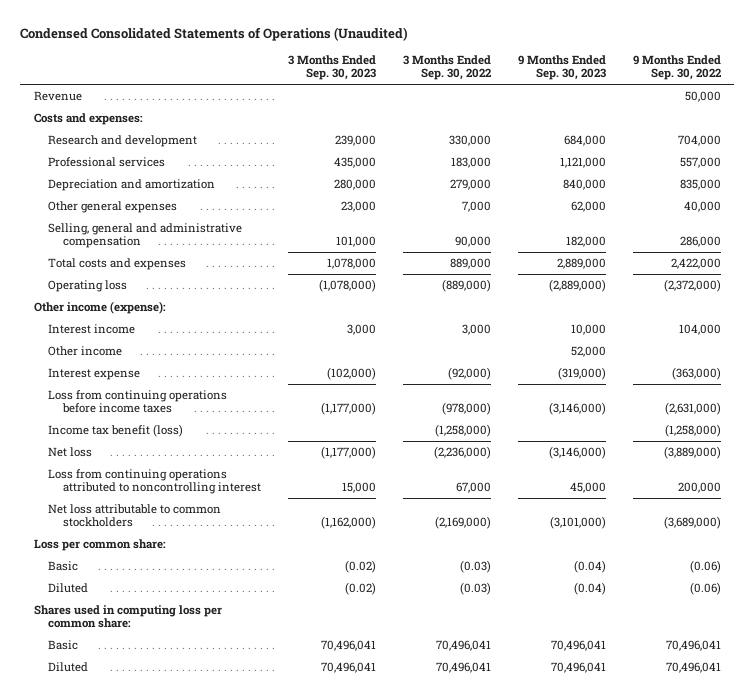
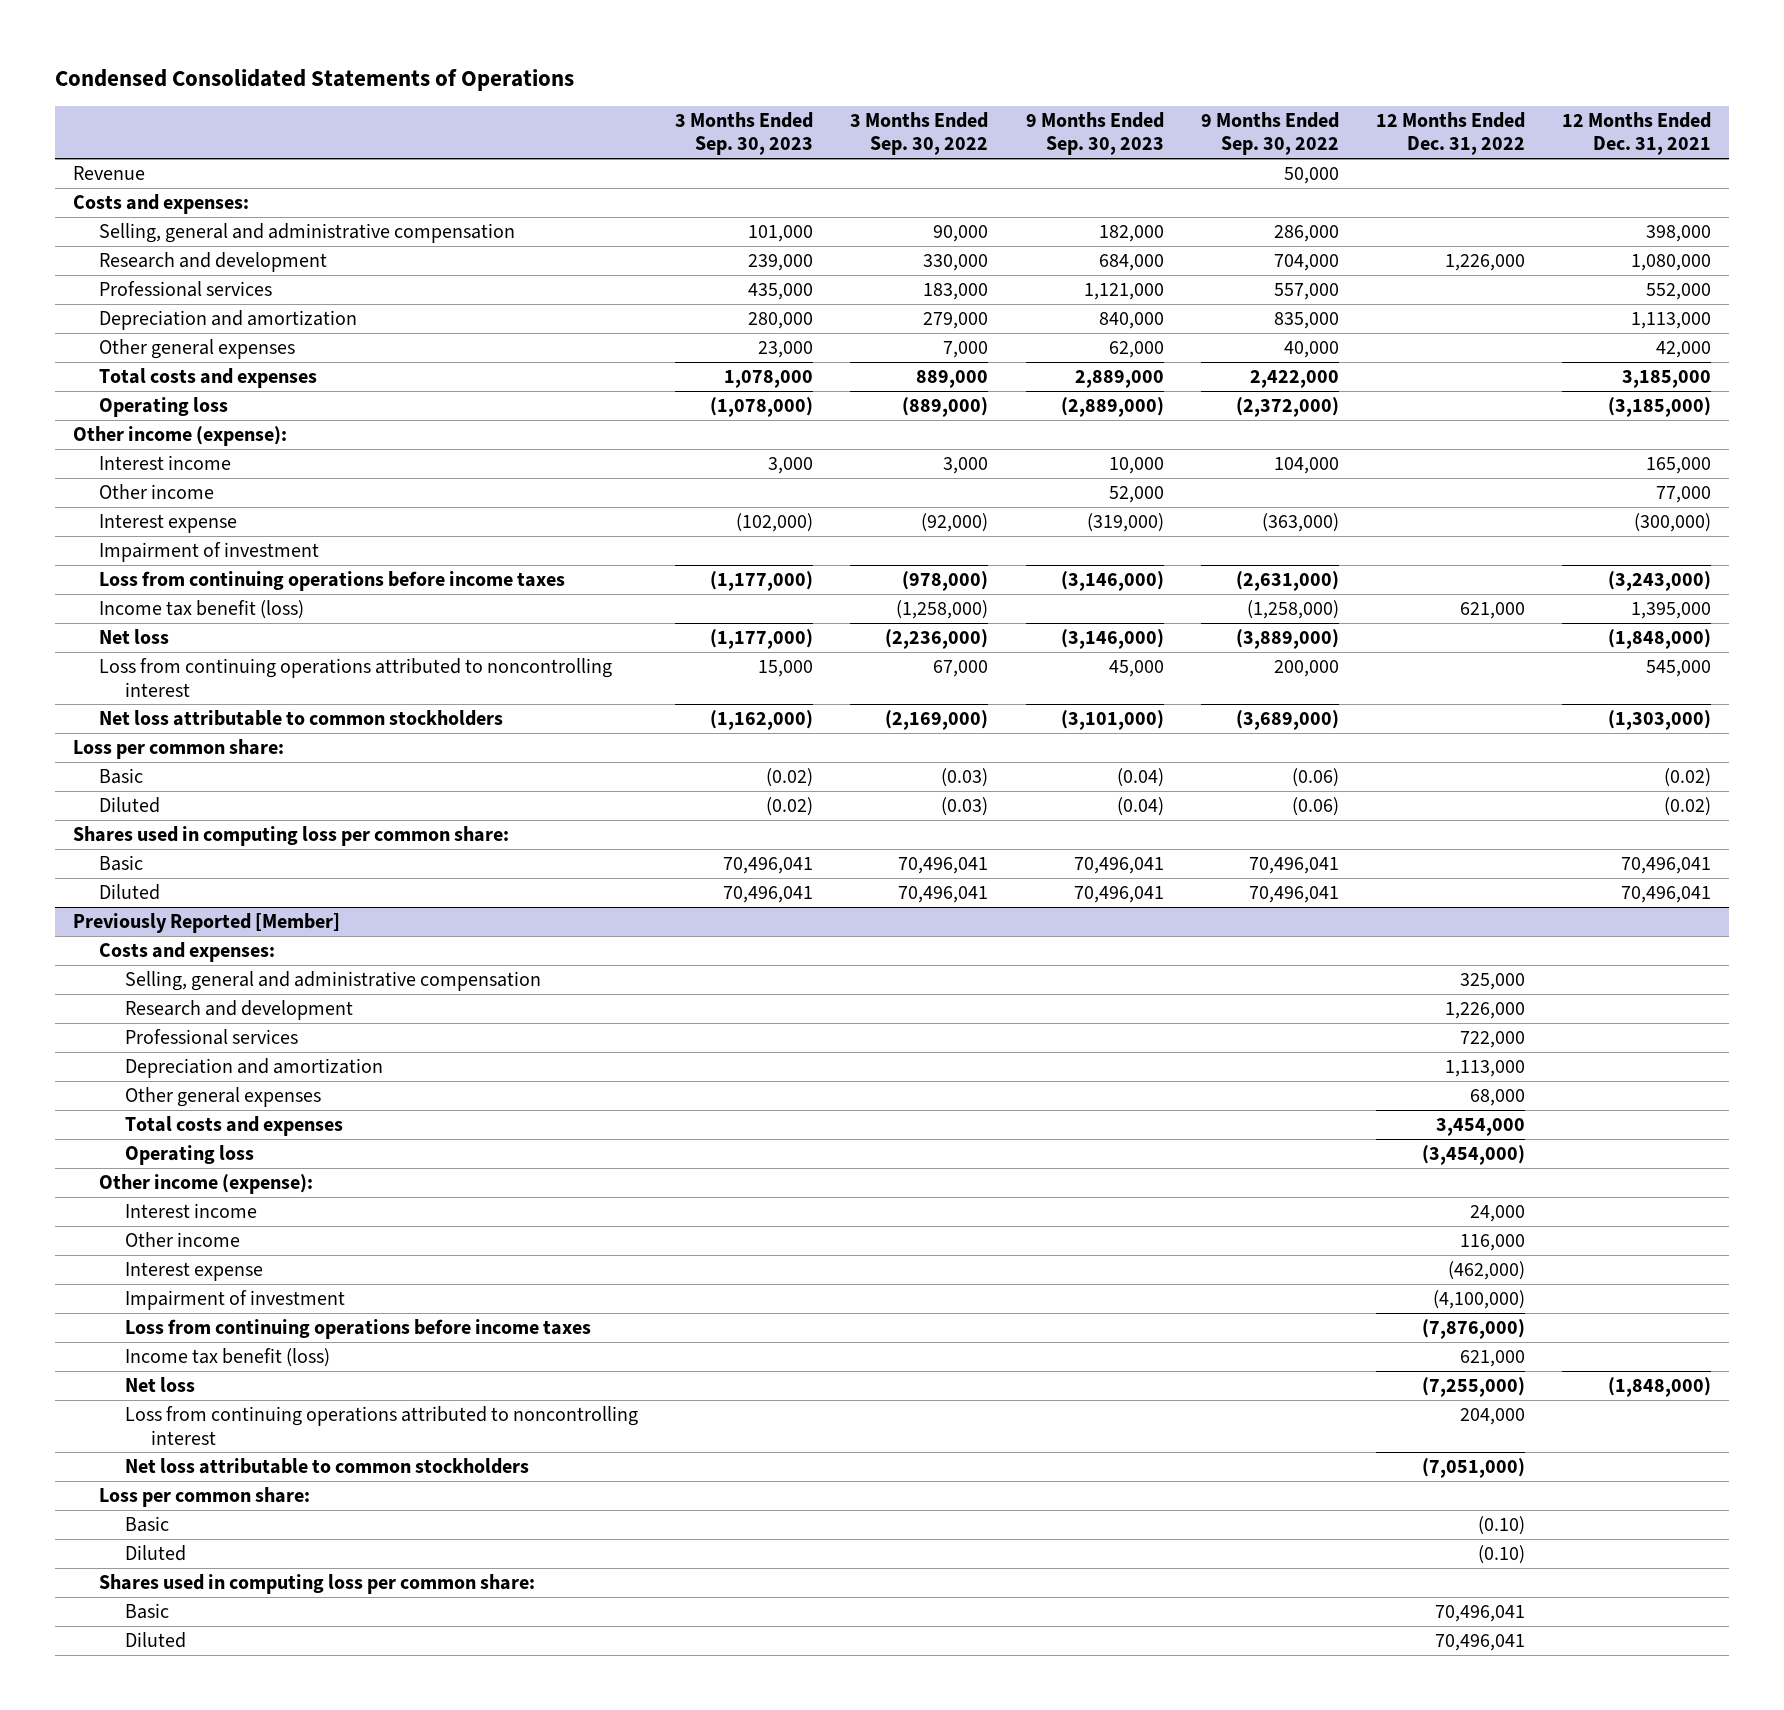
- Condensed Consolidated Statements of Operations (Unaudited)
+ Condensed Consolidated Statements of Operations
- | 3 Months Ended Sep. 30, 2023 | 3 Months Ended Sep. 30, 2022 | 9 Months Ended Sep. 30, 2023 | 9 Months Ended Sep. 30, 2022
+ | 3 Months Ended Sep. 30, 2023 | 3 Months Ended Sep. 30, 2022 | 9 Months Ended Sep. 30, 2023 | 9 Months Ended Sep. 30, 2022 | 12 Months Ended Dec. 31, 2022 | 12 Months Ended Dec. 31, 2021
moved up: Selling, general and administrative compensation | 101,000 | 90,000 | 182,000 | 286,000 | | 398,000
+ Impairment of investment
+ Previously Reported [Member]
+ Costs and expenses:
+ Selling, general and administrative compensation | | | | | 325,000 |
+ Research and development | | | | | 1,226,000 |
+ Professional services | | | | | 722,000 |
+ Depreciation and amortization | | | | | 1,113,000 |
+ Other general expenses | | | | | 68,000 |
+ Total costs and expenses | | | | | 3,454,000 |
+ Operating loss | | | | | (3,454,000) |
+ Other income (expense):
+ Interest income | | | | | 24,000 |
+ Other income | | | | | 116,000 |
+ Interest expense | | | | | (462,000) |
+ Impairment of investment | | | | | (4,100,000) |
+ Loss from continuing operations before income taxes | | | | | (7,876,000) |
+ Income tax benefit (loss) | | | | | 621,000 |
+ Net loss | | | | | (7,255,000) | (1,848,000)
+ Loss from continuing operations attributed to noncontrolling interest | | | | | 204,000 |
+ Net loss attributable to common stockholders | | | | | (7,051,000) |
+ Loss per common share:
+ Basic | | | | | (0.10) |
+ Diluted | | | | | (0.10) |
+ Shares used in computing loss per common share:
+ Basic | | | | | 70,496,041 |
+ Diluted | | | | | 70,496,041 |

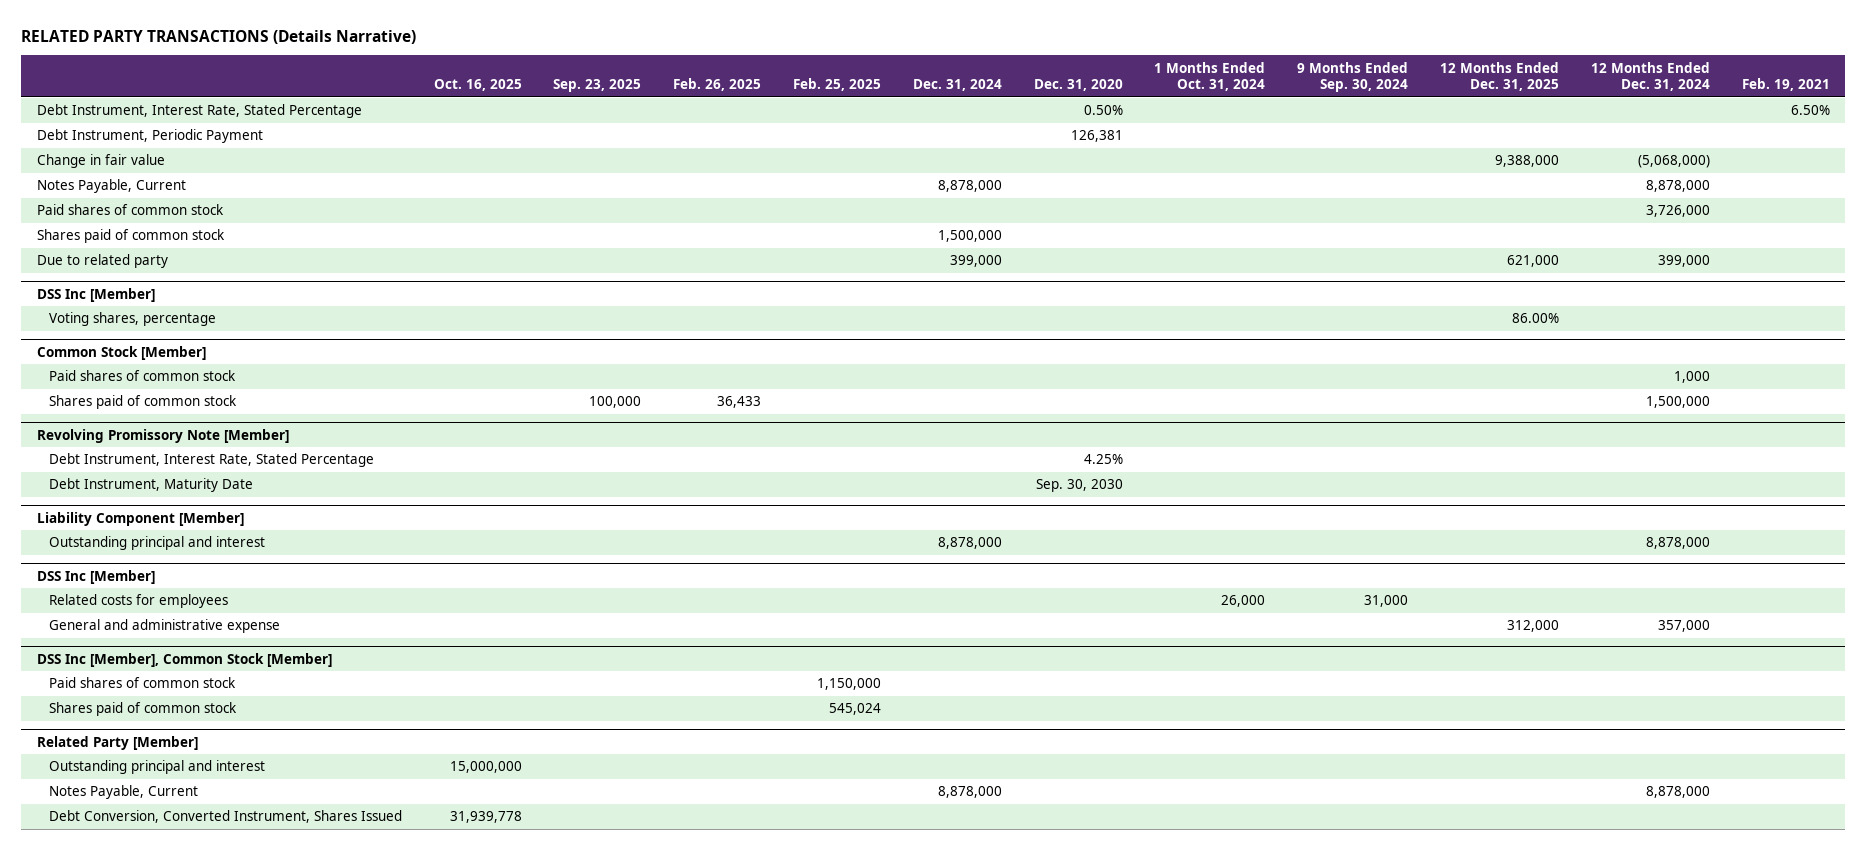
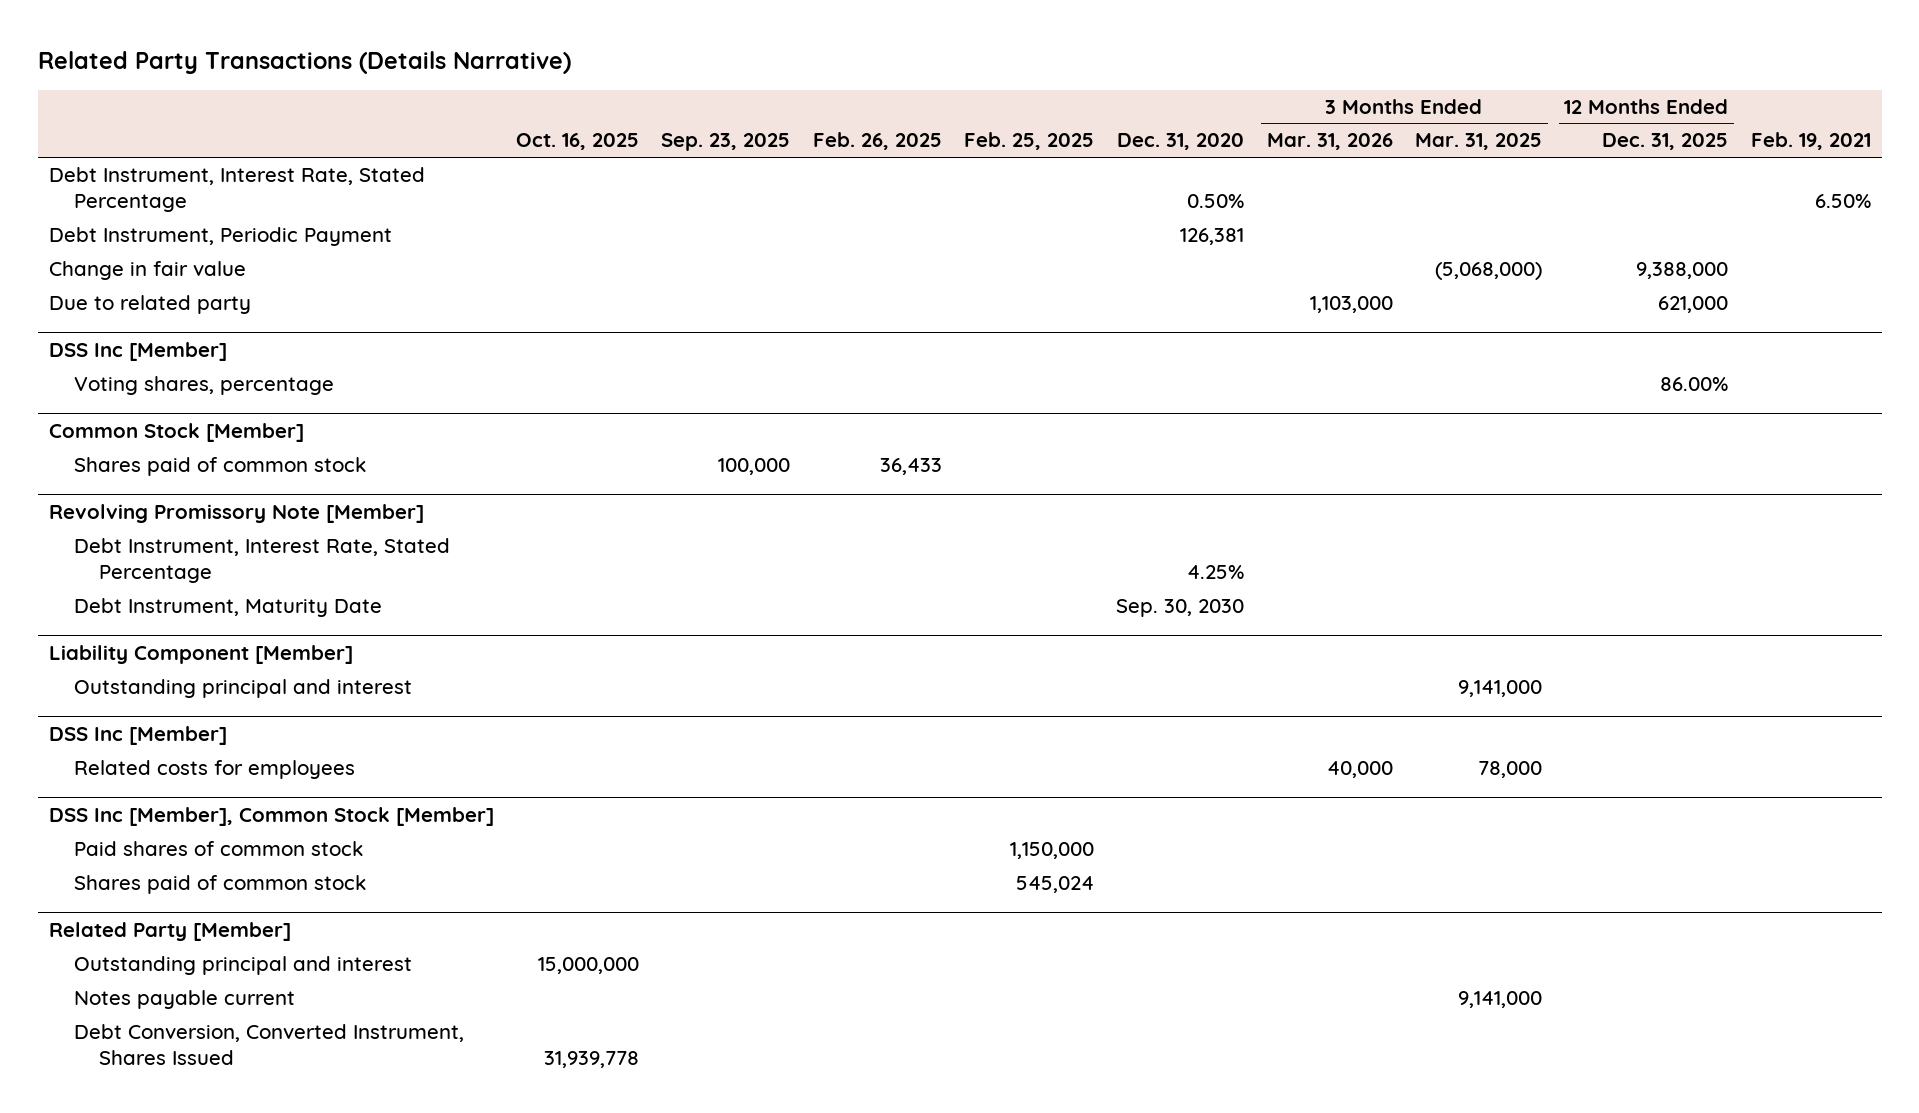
- RELATED PARTY TRANSACTIONS (Details Narrative)
+ Related Party Transactions (Details Narrative)
- | Oct. 16, 2025 | Sep. 23, 2025 | Feb. 26, 2025 | Feb. 25, 2025 | Dec. 31, 2024 | Dec. 31, 2020 | 1 Months Ended Oct. 31, 2024 | 9 Months Ended Sep. 30, 2024 | 12 Months Ended Dec. 31, 2025 | 12 Months Ended Dec. 31, 2024 | Feb. 19, 2021
+ | Oct. 16, 2025 | Sep. 23, 2025 | Feb. 26, 2025 | Feb. 25, 2025 | Dec. 31, 2020 | 3 Months Ended Mar. 31, 2026 | 3 Months Ended Mar. 31, 2025 | 12 Months Ended Dec. 31, 2025 | Feb. 19, 2021
- Notes Payable, Current | | | | | 8,878,000 | | | | | 8,878,000 |
- Paid shares of common stock | | | | | | | | | | 3,726,000 |
- Shares paid of common stock | | | | | 1,500,000 | | | | | |
@ Common Stock [Member]
- Paid shares of common stock | | | | | | | | | | 1,000 |
@ DSS Inc [Member]
- General and administrative expense | | | | | | | | | 312,000 | 357,000 |
@ Related Party [Member]
- Notes Payable, Current | | | | | 8,878,000 | | | | | 8,878,000 |
+ Notes payable current | | | | | | | 9,141,000 | |

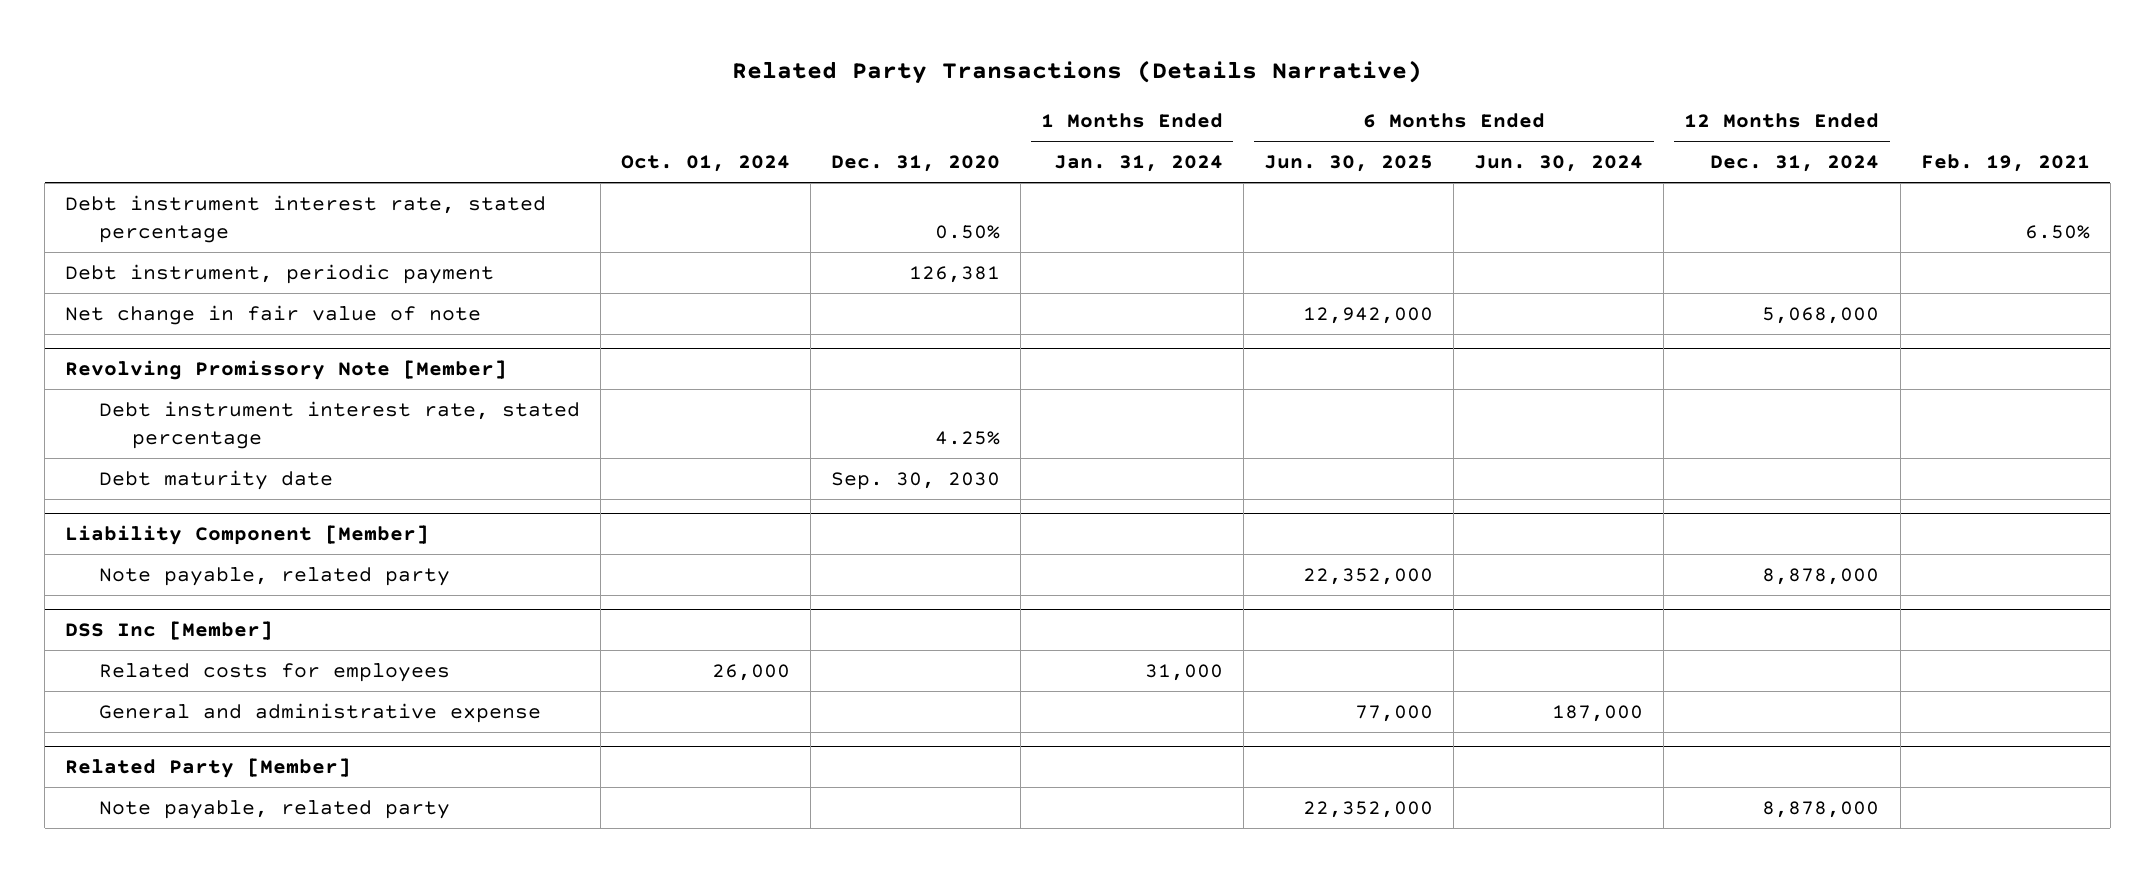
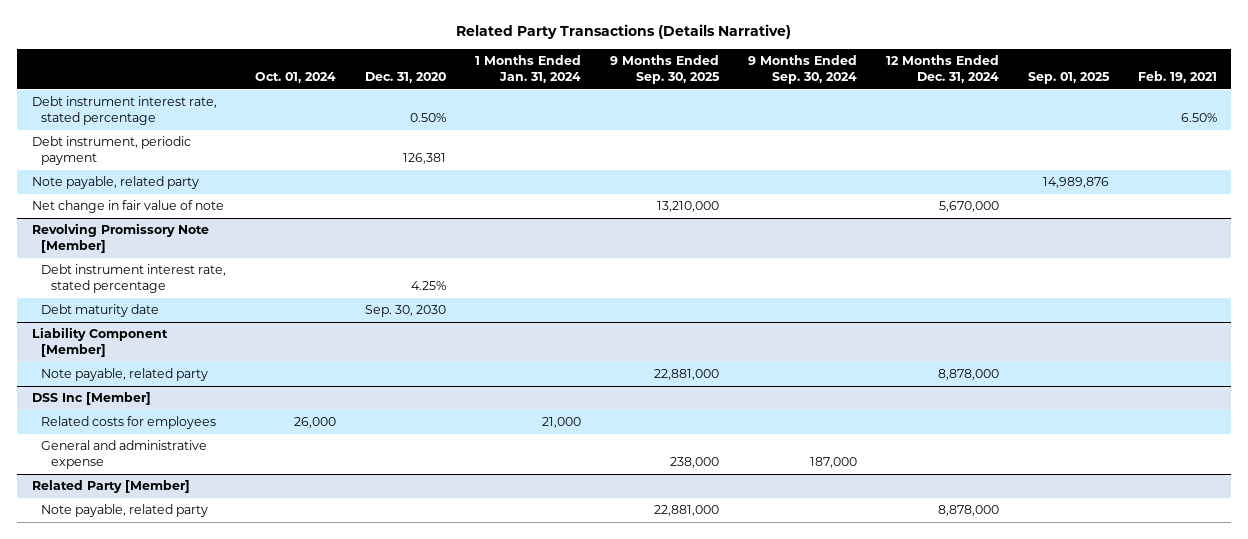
- | Oct. 01, 2024 | Dec. 31, 2020 | 1 Months Ended Jan. 31, 2024 | 6 Months Ended Jun. 30, 2025 | 6 Months Ended Jun. 30, 2024 | 12 Months Ended Dec. 31, 2024 | Feb. 19, 2021
+ | Oct. 01, 2024 | Dec. 31, 2020 | 1 Months Ended Jan. 31, 2024 | 9 Months Ended Sep. 30, 2025 | 9 Months Ended Sep. 30, 2024 | 12 Months Ended Dec. 31, 2024 | Sep. 01, 2025 | Feb. 19, 2021
- Net change in fair value of note | | | | 12,942,000 | | 5,068,000 |
+ Note payable, related party | | | | | | | 14,989,876 |
+ Net change in fair value of note | | | | 13,210,000 | | 5,670,000 | |
@ DSS Inc [Member]
- Related costs for employees | 26,000 | | 31,000 | | | |
+ Related costs for employees | 26,000 | | 21,000 | | | | |

